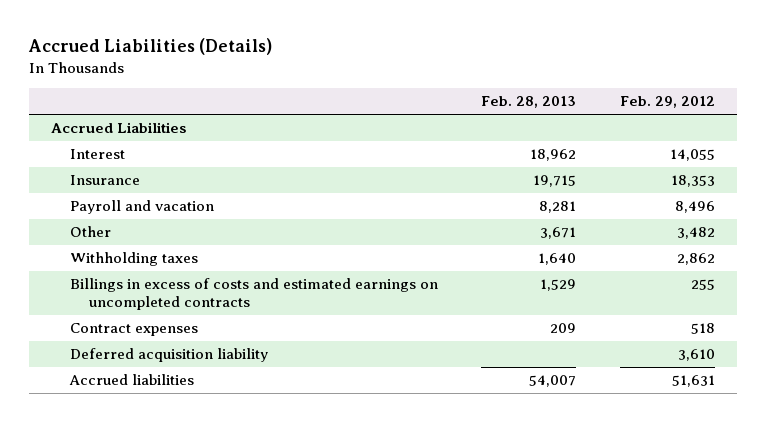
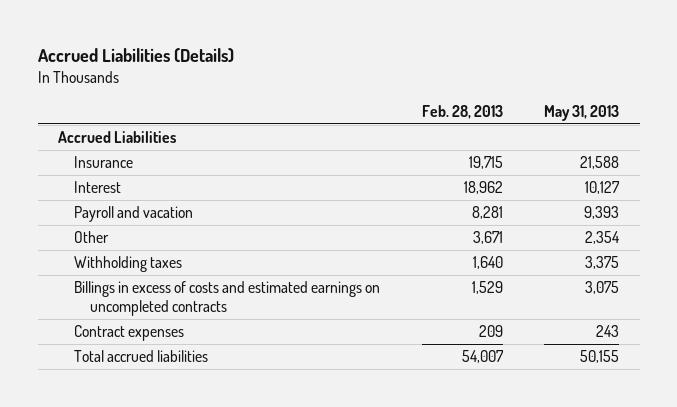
- | Feb. 28, 2013 | Feb. 29, 2012
+ | Feb. 28, 2013 | May 31, 2013
moved down: Interest | 18,962 | 10,127
- Deferred acquisition liability | | 3,610
- Accrued liabilities | 54,007 | 51,631
+ Total accrued liabilities | 54,007 | 50,155

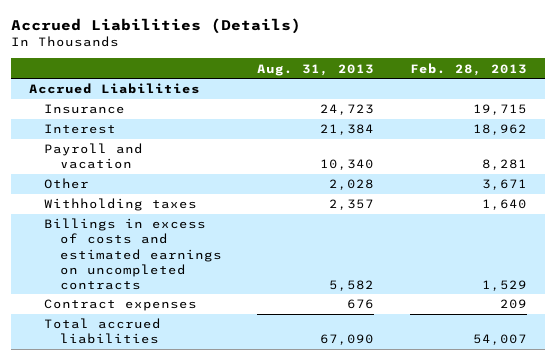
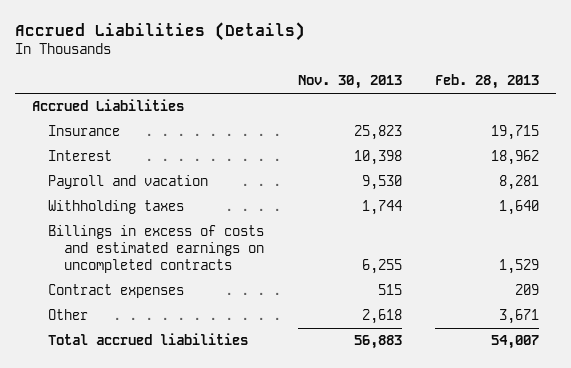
- | Aug. 31, 2013 | Feb. 28, 2013
+ | Nov. 30, 2013 | Feb. 28, 2013
moved down: Other | 2,618 | 3,671

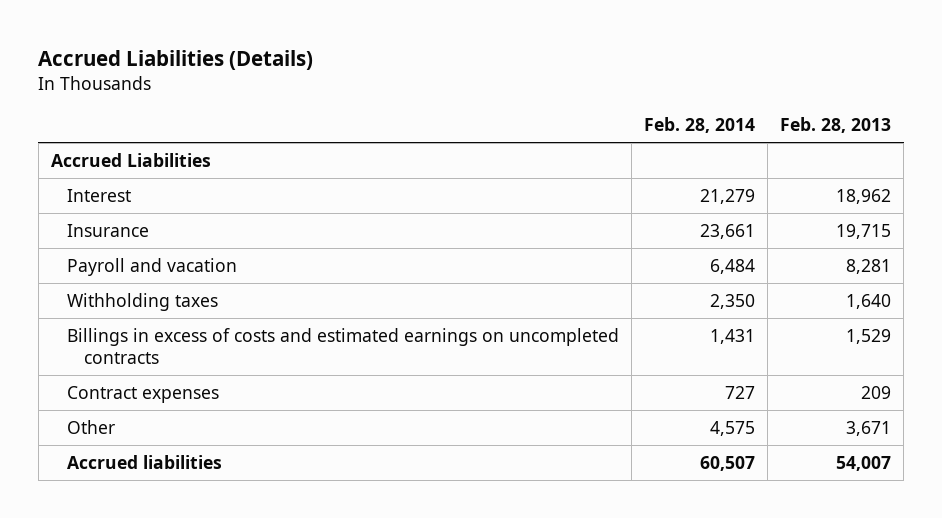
- | Nov. 30, 2013 | Feb. 28, 2013
+ | Feb. 28, 2014 | Feb. 28, 2013
moved down: Insurance | 23,661 | 19,715
- Total accrued liabilities | 56,883 | 54,007
+ Accrued liabilities | 60,507 | 54,007

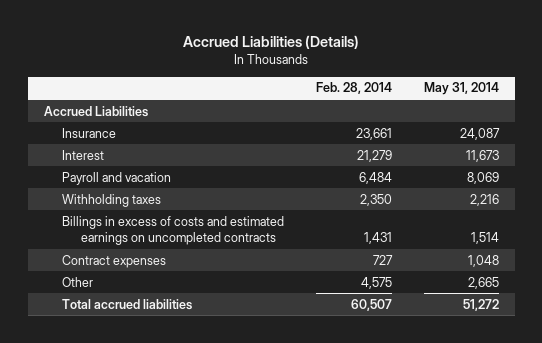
- | Feb. 28, 2014 | Feb. 28, 2013
+ | Feb. 28, 2014 | May 31, 2014
moved down: Interest | 21,279 | 11,673
- Accrued liabilities | 60,507 | 54,007
+ Total accrued liabilities | 60,507 | 51,272

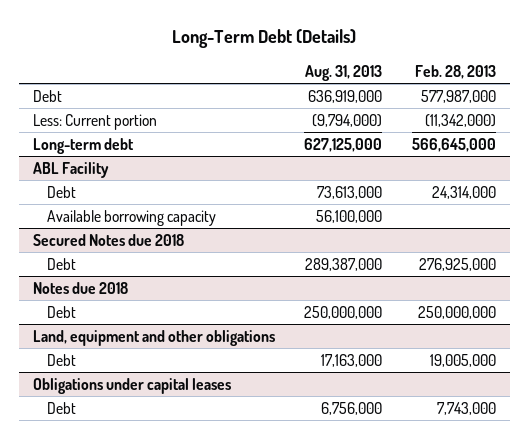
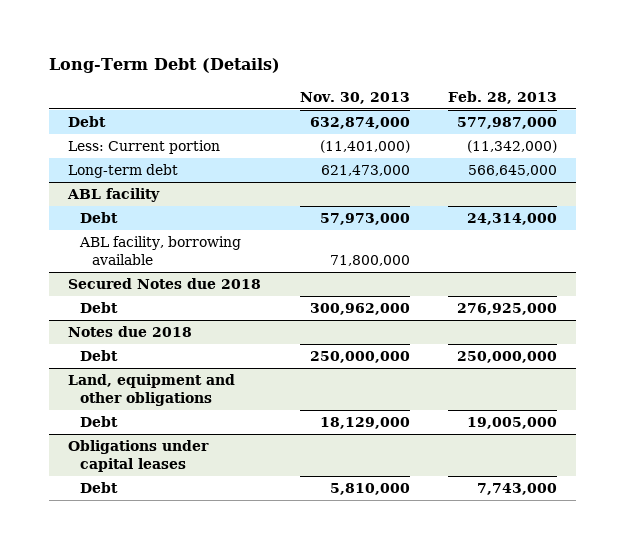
- | Aug. 31, 2013 | Feb. 28, 2013
+ | Nov. 30, 2013 | Feb. 28, 2013
- ABL Facility
+ ABL facility
- Available borrowing capacity | 56,100,000 |
+ ABL facility, borrowing available | 71,800,000 |

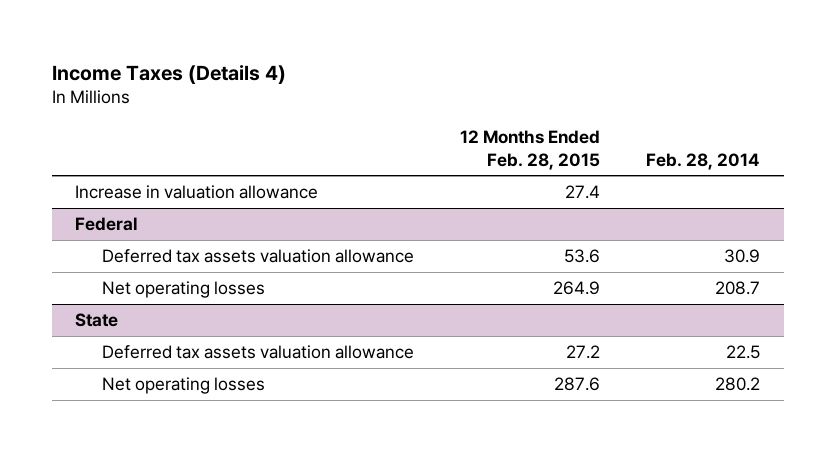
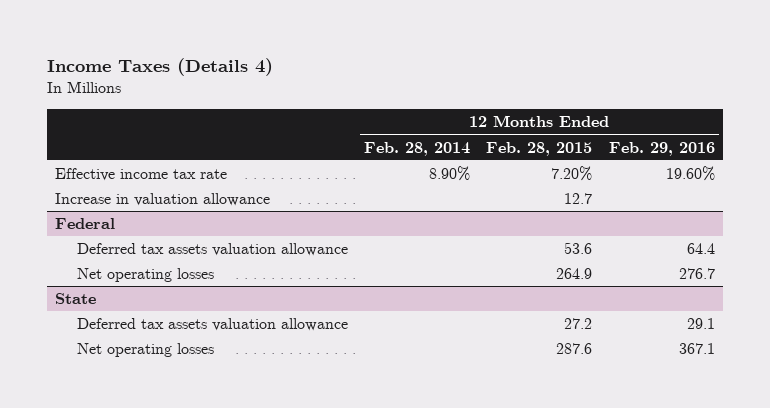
- | 12 Months Ended Feb. 28, 2015 | Feb. 28, 2014
+ | 12 Months Ended Feb. 28, 2014 | 12 Months Ended Feb. 28, 2015 | 12 Months Ended Feb. 29, 2016
- Increase in valuation allowance | 27.4 |
+ Effective income tax rate | 8.90% | 7.20% | 19.60%
+ Increase in valuation allowance | | 12.7 |

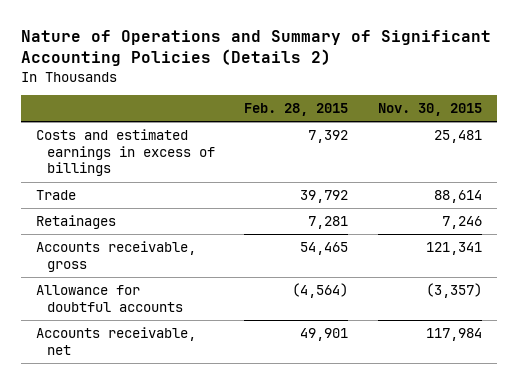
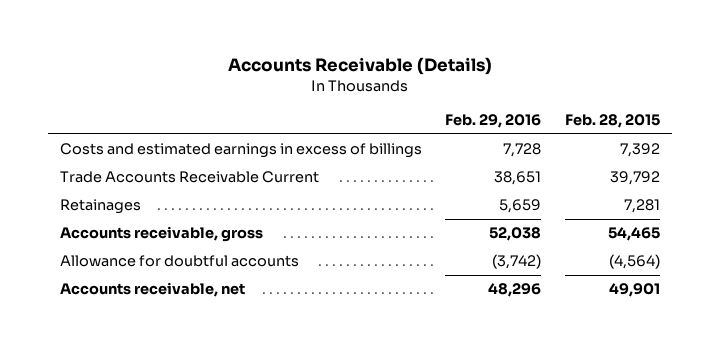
- Nature of Operations and Summary of Significant Accounting Policies (Details 2)
+ Accounts Receivable (Details)
- | Feb. 28, 2015 | Nov. 30, 2015
+ | Feb. 29, 2016 | Feb. 28, 2015
- Trade | 39,792 | 88,614
+ Trade Accounts Receivable Current | 38,651 | 39,792

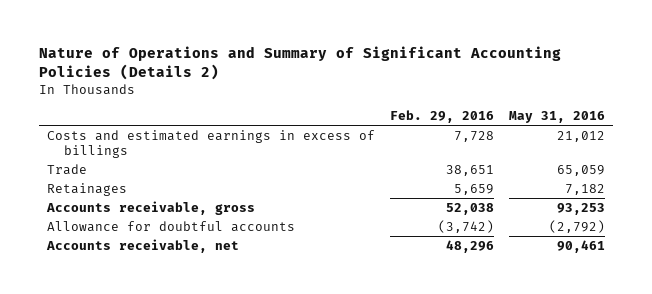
- Accounts Receivable (Details)
+ Nature of Operations and Summary of Significant Accounting Policies (Details 2)
- | Feb. 29, 2016 | Feb. 28, 2015
+ | Feb. 29, 2016 | May 31, 2016
- Trade Accounts Receivable Current | 38,651 | 39,792
+ Trade | 38,651 | 65,059

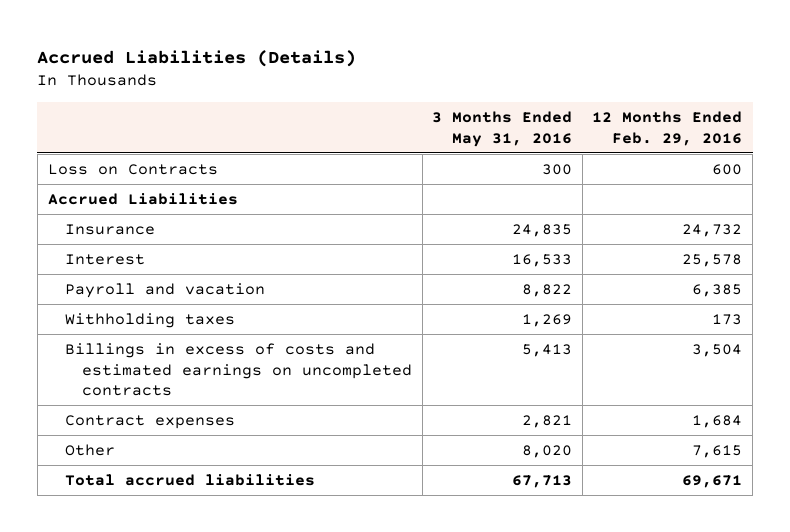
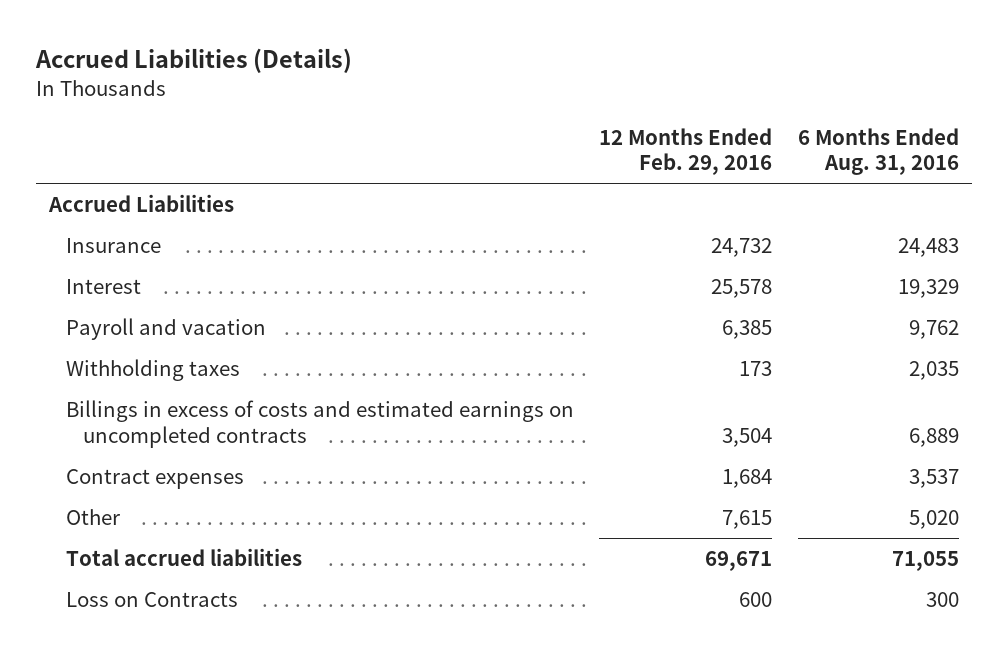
- | 3 Months Ended May 31, 2016 | 12 Months Ended Feb. 29, 2016
+ | 12 Months Ended Feb. 29, 2016 | 6 Months Ended Aug. 31, 2016
moved down: Loss on Contracts | 600 | 300

